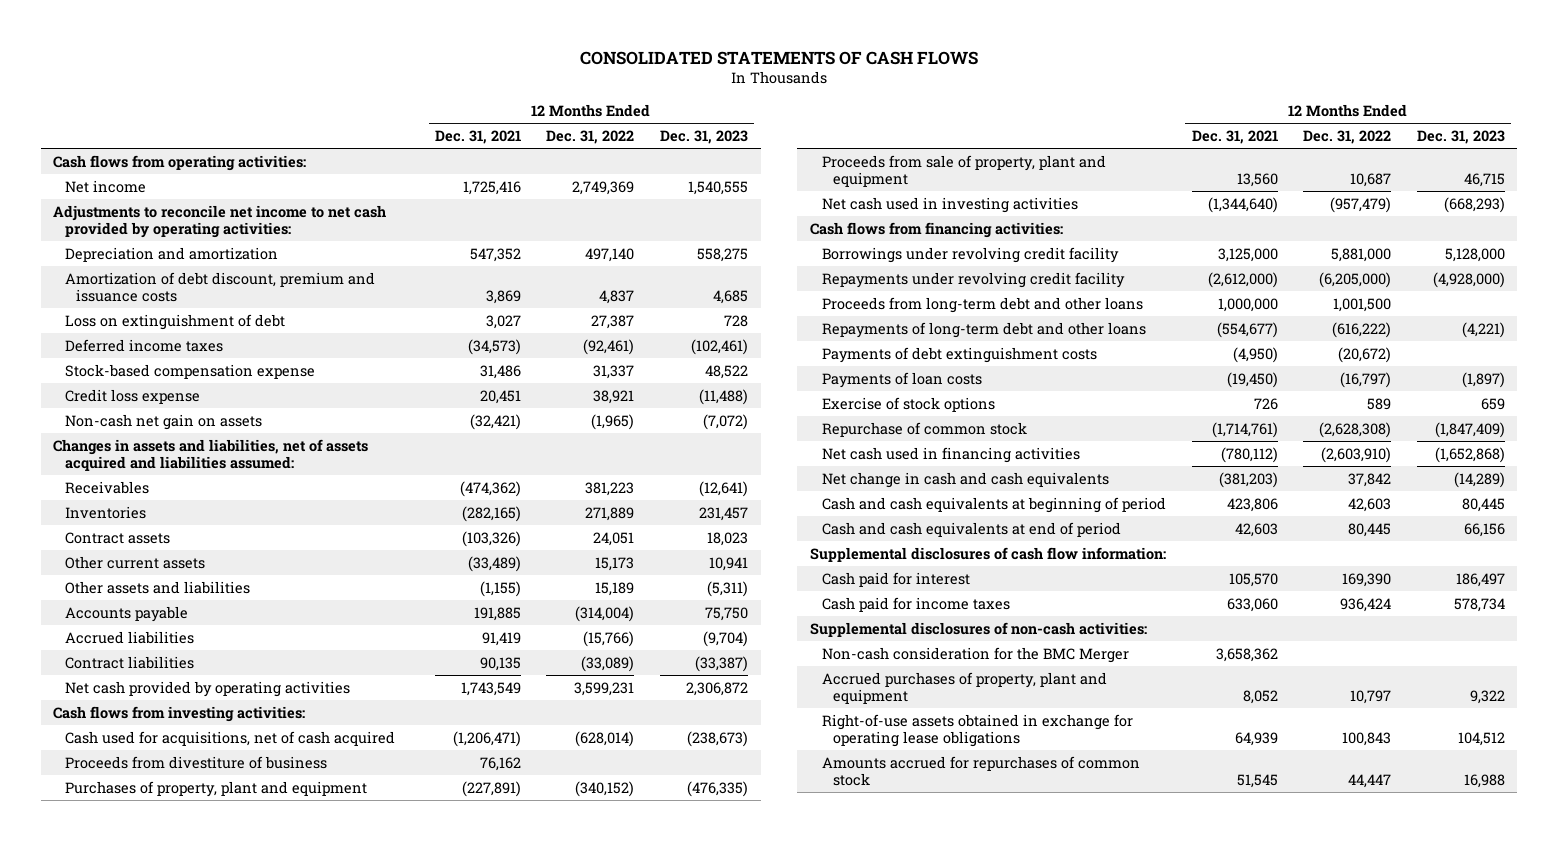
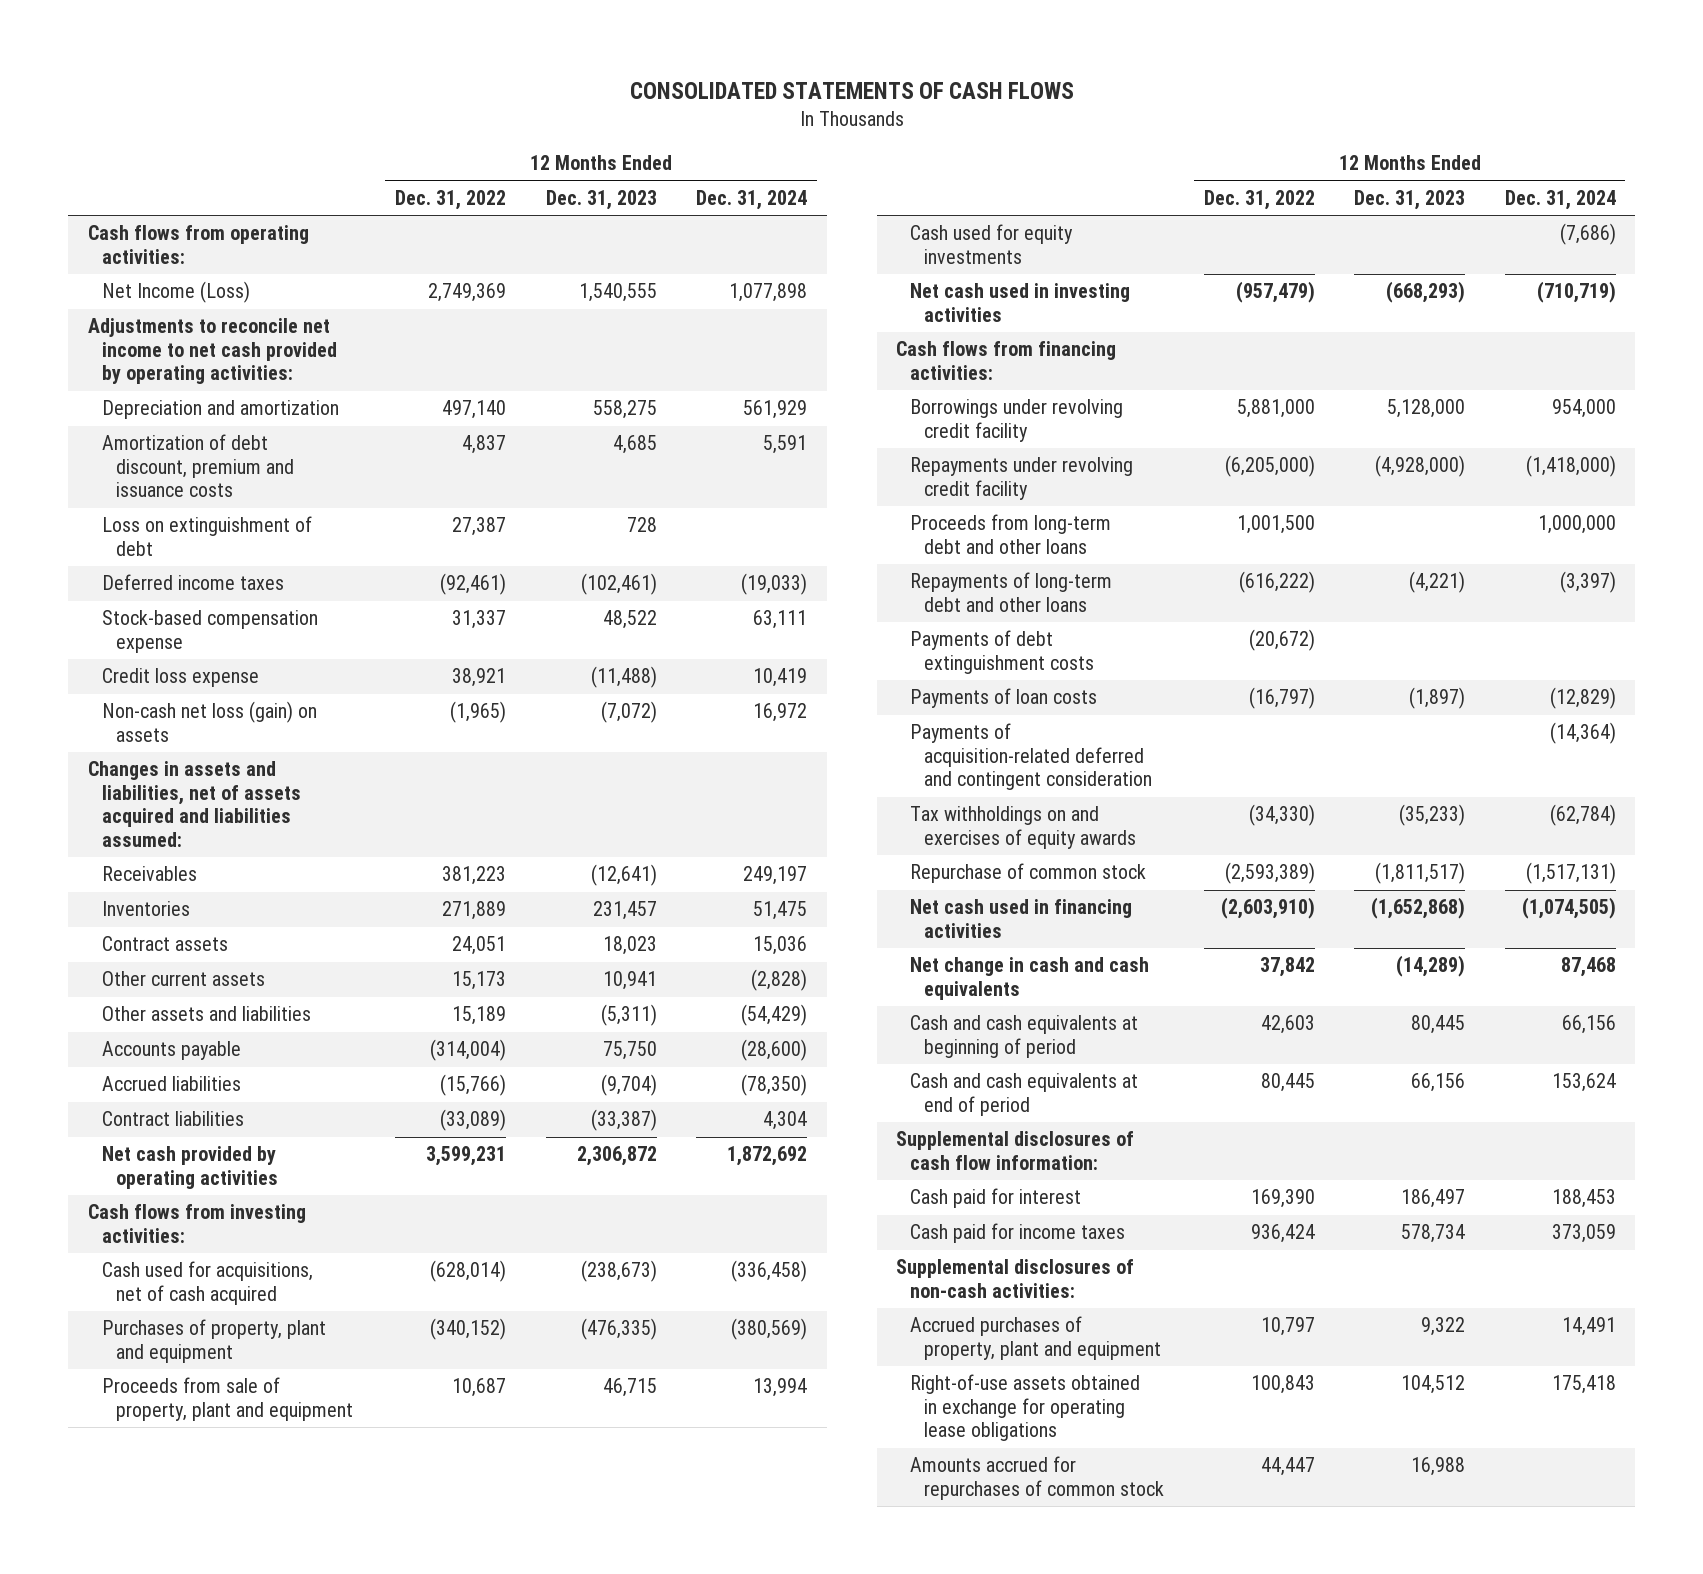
- | 12 Months Ended Dec. 31, 2021 | 12 Months Ended Dec. 31, 2022 | 12 Months Ended Dec. 31, 2023
+ | 12 Months Ended Dec. 31, 2022 | 12 Months Ended Dec. 31, 2023 | 12 Months Ended Dec. 31, 2024
- Net income | 1,725,416 | 2,749,369 | 1,540,555
+ Net Income (Loss) | 2,749,369 | 1,540,555 | 1,077,898
- Non-cash net gain on assets | (32,421) | (1,965) | (7,072)
+ Non-cash net loss (gain) on assets | (1,965) | (7,072) | 16,972
- Proceeds from divestiture of business | 76,162 | |
+ Cash used for equity investments | | | (7,686)
- Exercise of stock options | 726 | 589 | 659
- Repurchase of common stock | (1,714,761) | (2,628,308) | (1,847,409)
+ Payments of acquisition-related deferred and contingent consideration | | | (14,364)
+ Tax withholdings on and exercises of equity awards | (34,330) | (35,233) | (62,784)
+ Repurchase of common stock | (2,593,389) | (1,811,517) | (1,517,131)
- Non-cash consideration for the BMC Merger | 3,658,362 | |

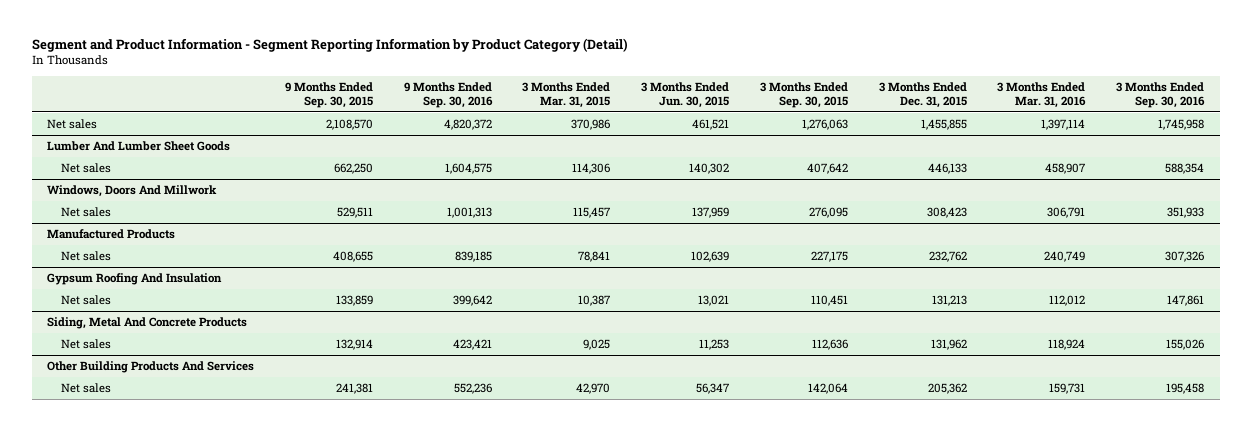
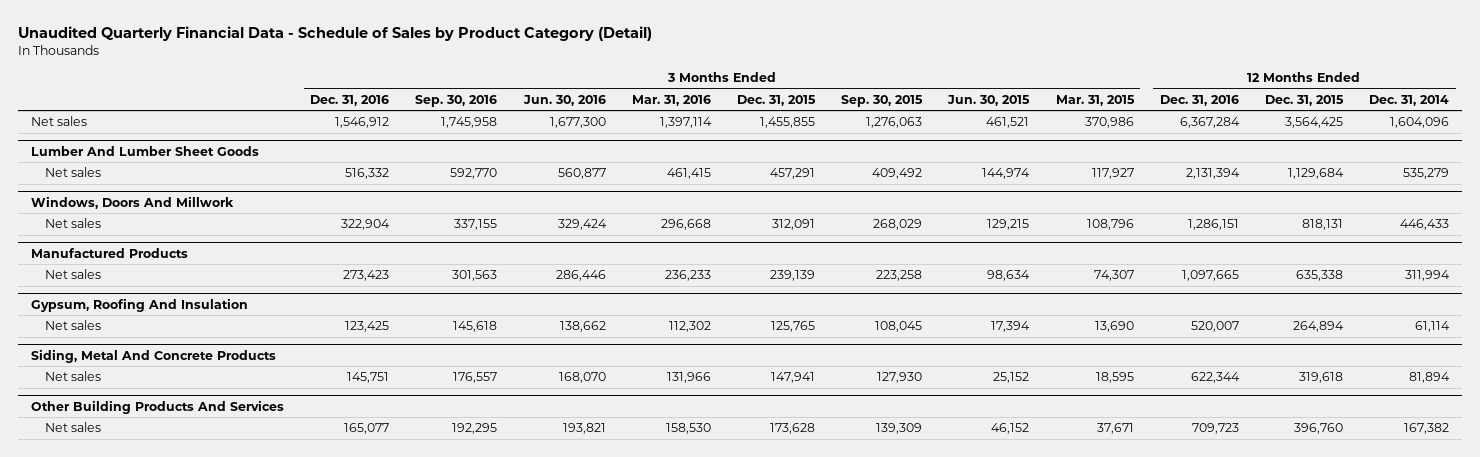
- Segment and Product Information - Segment Reporting Information by Product Category (Detail)
+ Unaudited Quarterly Financial Data - Schedule of Sales by Product Category (Detail)
- | 9 Months Ended Sep. 30, 2015 | 9 Months Ended Sep. 30, 2016 | 3 Months Ended Mar. 31, 2015 | 3 Months Ended Jun. 30, 2015 | 3 Months Ended Sep. 30, 2015 | 3 Months Ended Dec. 31, 2015 | 3 Months Ended Mar. 31, 2016 | 3 Months Ended Sep. 30, 2016
+ | 3 Months Ended Dec. 31, 2016 | 3 Months Ended Sep. 30, 2016 | 3 Months Ended Jun. 30, 2016 | 3 Months Ended Mar. 31, 2016 | 3 Months Ended Dec. 31, 2015 | 3 Months Ended Sep. 30, 2015 | 3 Months Ended Jun. 30, 2015 | 3 Months Ended Mar. 31, 2015 | 12 Months Ended Dec. 31, 2016 | 12 Months Ended Dec. 31, 2015 | 12 Months Ended Dec. 31, 2014
@ Lumber And Lumber Sheet Goods
- Net sales | 662,250 | 1,604,575 | 114,306 | 140,302 | 407,642 | 446,133 | 458,907 | 588,354
+ Net sales | 516,332 | 592,770 | 560,877 | 461,415 | 457,291 | 409,492 | 144,974 | 117,927 | 2,131,394 | 1,129,684 | 535,279
@ Windows, Doors And Millwork
- Net sales | 529,511 | 1,001,313 | 115,457 | 137,959 | 276,095 | 308,423 | 306,791 | 351,933
+ Net sales | 322,904 | 337,155 | 329,424 | 296,668 | 312,091 | 268,029 | 129,215 | 108,796 | 1,286,151 | 818,131 | 446,433
@ Manufactured Products
- Net sales | 408,655 | 839,185 | 78,841 | 102,639 | 227,175 | 232,762 | 240,749 | 307,326
- Gypsum Roofing And Insulation
- Net sales | 133,859 | 399,642 | 10,387 | 13,021 | 110,451 | 131,213 | 112,012 | 147,861
@ Manufactured Products
+ Net sales | 273,423 | 301,563 | 286,446 | 236,233 | 239,139 | 223,258 | 98,634 | 74,307 | 1,097,665 | 635,338 | 311,994
+ Gypsum, Roofing And Insulation
+ Net sales | 123,425 | 145,618 | 138,662 | 112,302 | 125,765 | 108,045 | 17,394 | 13,690 | 520,007 | 264,894 | 61,114
@ Siding, Metal And Concrete Products
- Net sales | 132,914 | 423,421 | 9,025 | 11,253 | 112,636 | 131,962 | 118,924 | 155,026
+ Net sales | 145,751 | 176,557 | 168,070 | 131,966 | 147,941 | 127,930 | 25,152 | 18,595 | 622,344 | 319,618 | 81,894
@ Other Building Products And Services
- Net sales | 241,381 | 552,236 | 42,970 | 56,347 | 142,064 | 205,362 | 159,731 | 195,458
+ Net sales | 165,077 | 192,295 | 193,821 | 158,530 | 173,628 | 139,309 | 46,152 | 37,671 | 709,723 | 396,760 | 167,382

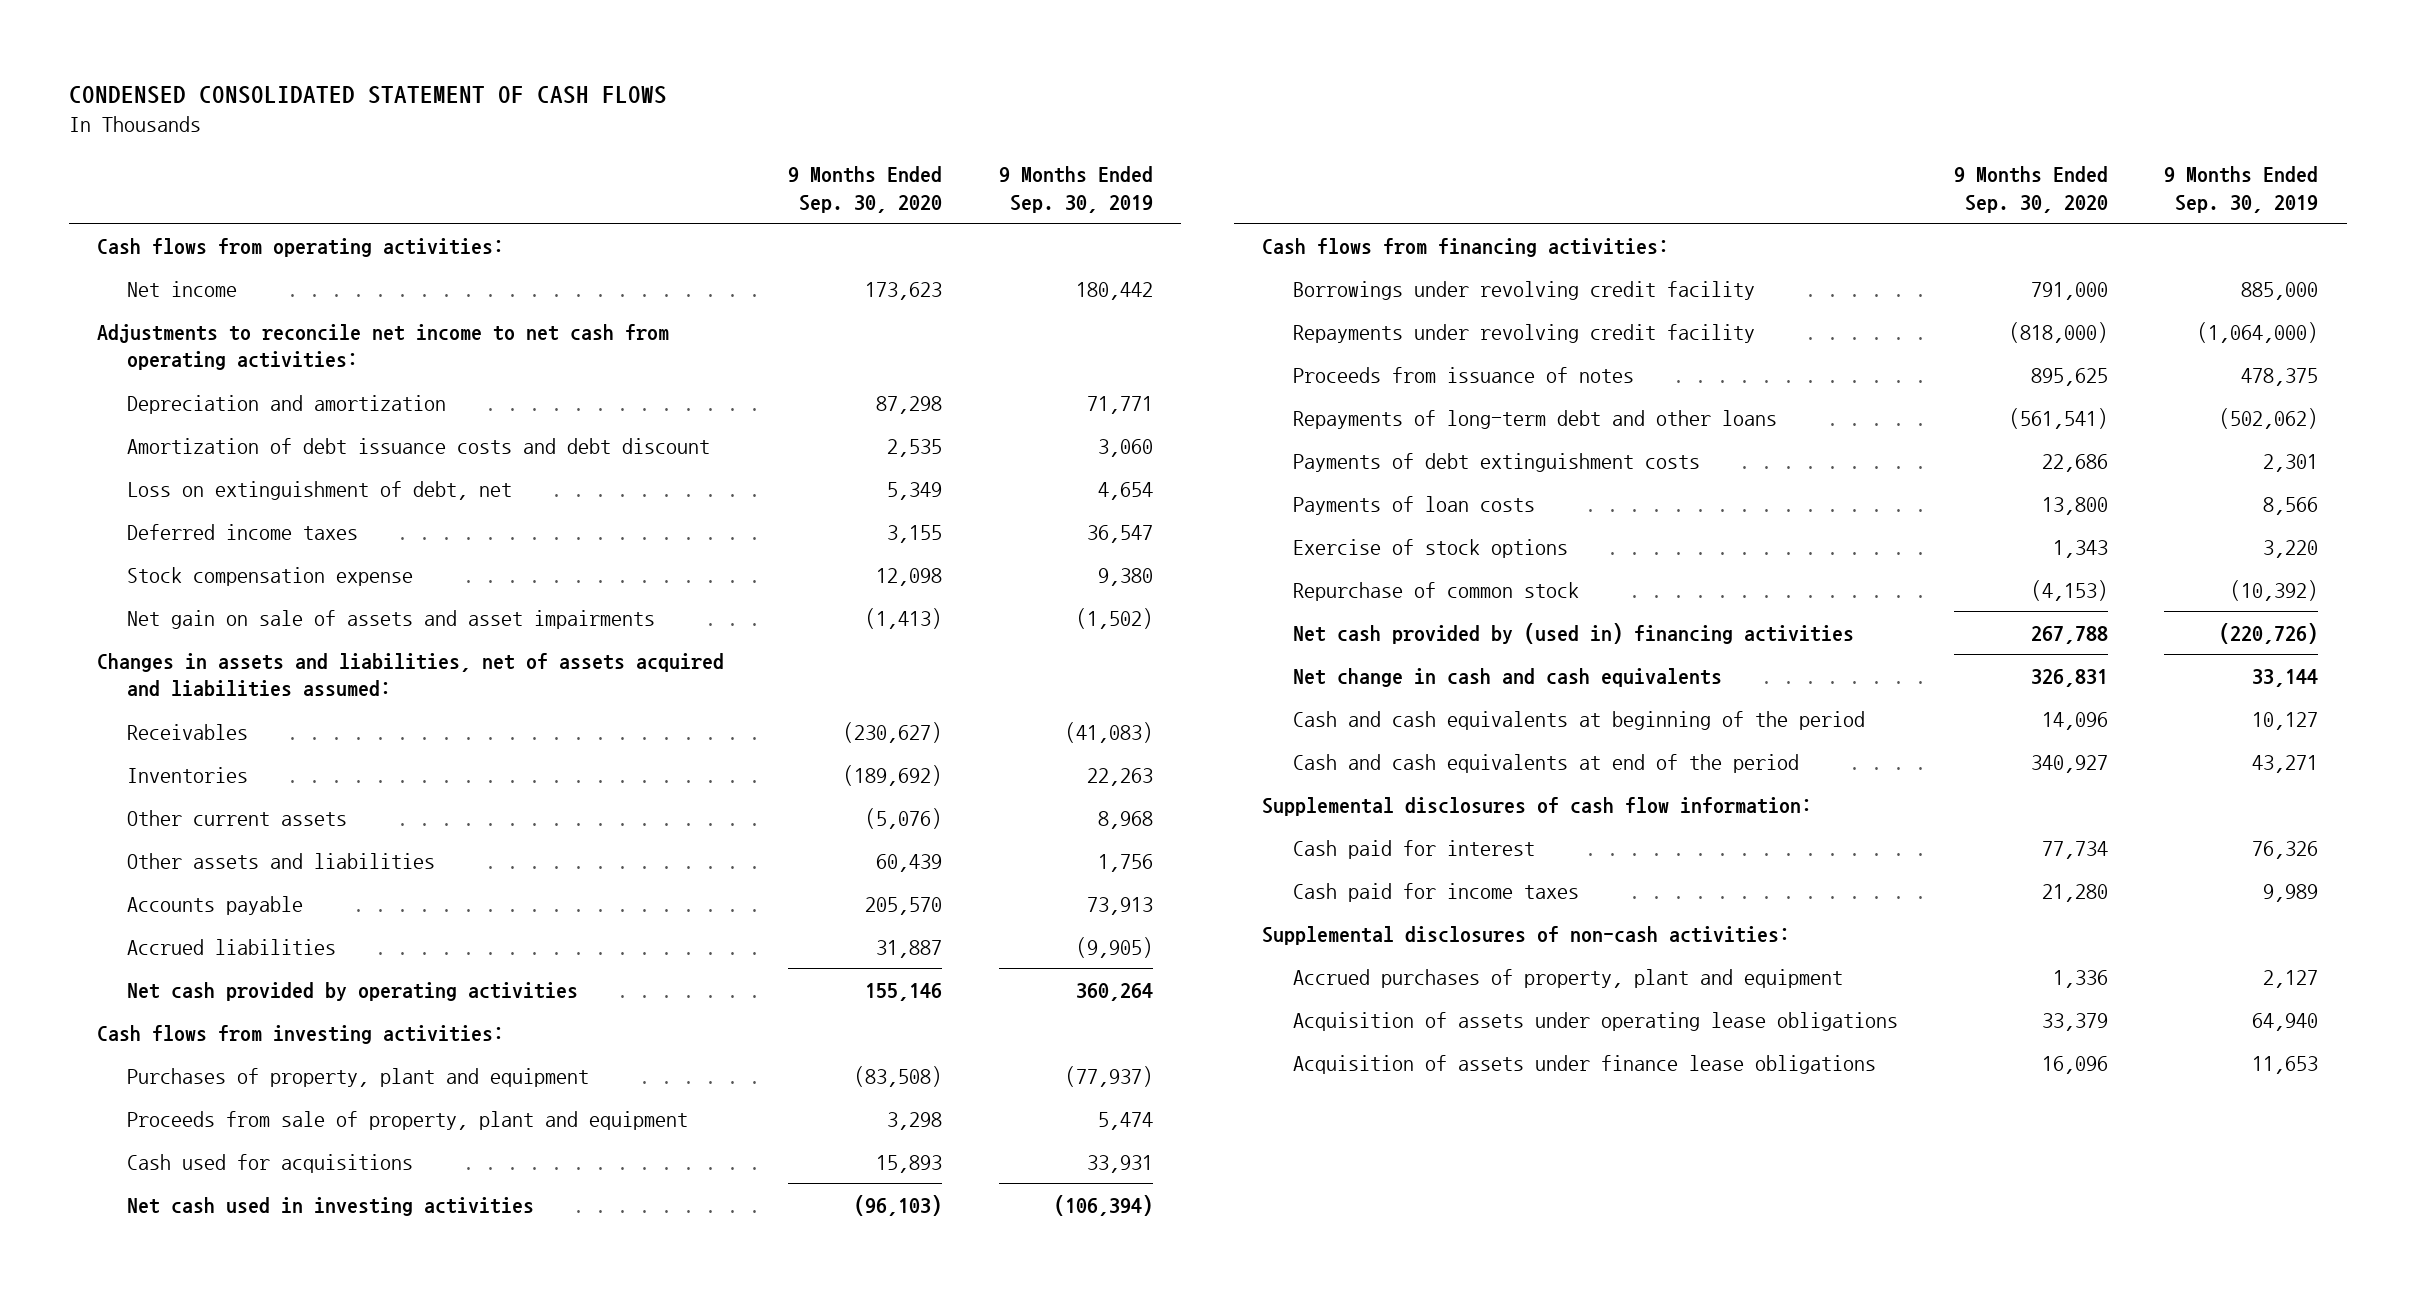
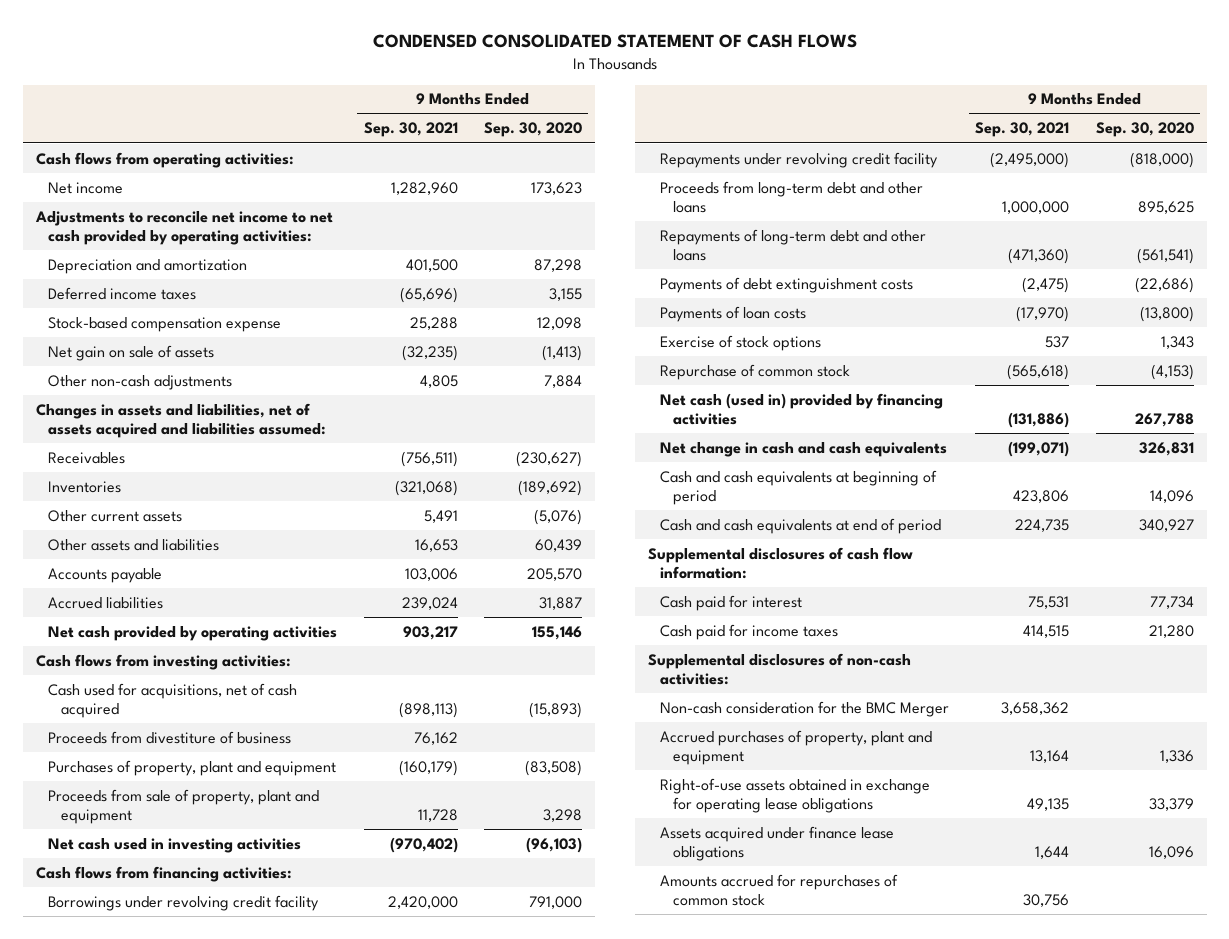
- | 9 Months Ended Sep. 30, 2020 | 9 Months Ended Sep. 30, 2019
+ | 9 Months Ended Sep. 30, 2021 | 9 Months Ended Sep. 30, 2020
- Adjustments to reconcile net income to net cash from operating activities:
+ Adjustments to reconcile net income to net cash provided by operating activities:
- Amortization of debt issuance costs and debt discount | 2,535 | 3,060
- Loss on extinguishment of debt, net | 5,349 | 4,654
- Stock compensation expense | 12,098 | 9,380
- Net gain on sale of assets and asset impairments | (1,413) | (1,502)
+ Stock-based compensation expense | 25,288 | 12,098
+ Net gain on sale of assets | (32,235) | (1,413)
+ Other non-cash adjustments | 4,805 | 7,884
+ Cash used for acquisitions, net of cash acquired | (898,113) | (15,893)
+ Proceeds from divestiture of business | 76,162 |
- Cash used for acquisitions | 15,893 | 33,931
- Proceeds from issuance of notes | 895,625 | 478,375
+ Proceeds from long-term debt and other loans | 1,000,000 | 895,625
- Payments of debt extinguishment costs | 22,686 | 2,301
- Payments of loan costs | 13,800 | 8,566
+ Payments of debt extinguishment costs | (2,475) | (22,686)
+ Payments of loan costs | (17,970) | (13,800)
- Net cash provided by (used in) financing activities | 267,788 | (220,726)
+ Net cash (used in) provided by financing activities | (131,886) | 267,788
- Cash and cash equivalents at beginning of the period | 14,096 | 10,127
- Cash and cash equivalents at end of the period | 340,927 | 43,271
+ Cash and cash equivalents at beginning of period | 423,806 | 14,096
+ Cash and cash equivalents at end of period | 224,735 | 340,927
+ Non-cash consideration for the BMC Merger | 3,658,362 |
- Acquisition of assets under operating lease obligations | 33,379 | 64,940
- Acquisition of assets under finance lease obligations | 16,096 | 11,653
+ Right-of-use assets obtained in exchange for operating lease obligations | 49,135 | 33,379
+ Assets acquired under finance lease obligations | 1,644 | 16,096
+ Amounts accrued for repurchases of common stock | 30,756 |

